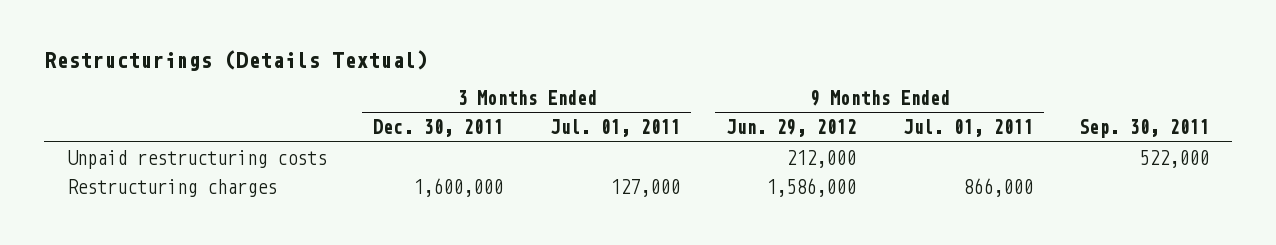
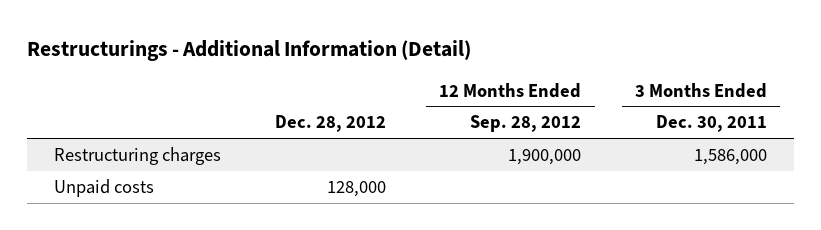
- Restructurings (Details Textual)
+ Restructurings - Additional Information (Detail)
- | 3 Months Ended Dec. 30, 2011 | 3 Months Ended Jul. 01, 2011 | 9 Months Ended Jun. 29, 2012 | 9 Months Ended Jul. 01, 2011 | Sep. 30, 2011
+ | Dec. 28, 2012 | 12 Months Ended Sep. 28, 2012 | 3 Months Ended Dec. 30, 2011
- Unpaid restructuring costs | | | 212,000 | | 522,000
- Restructuring charges | 1,600,000 | 127,000 | 1,586,000 | 866,000 |
+ Restructuring charges | | 1,900,000 | 1,586,000
+ Unpaid costs | 128,000 | |

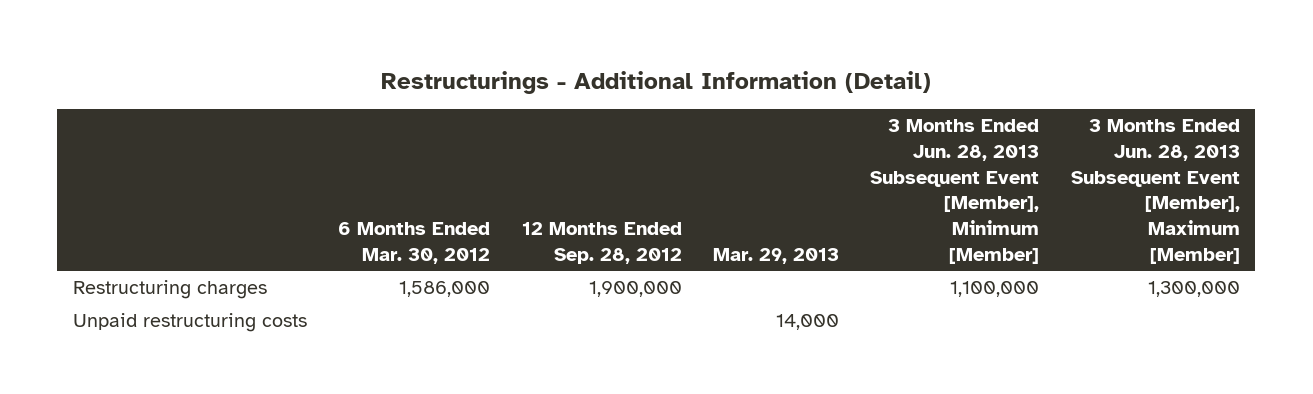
- | Dec. 28, 2012 | 12 Months Ended Sep. 28, 2012 | 3 Months Ended Dec. 30, 2011
+ | 6 Months Ended Mar. 30, 2012 | 12 Months Ended Sep. 28, 2012 | Mar. 29, 2013 | 3 Months Ended Jun. 28, 2013 Subsequent Event [Member], Minimum [Member] | 3 Months Ended Jun. 28, 2013 Subsequent Event [Member], Maximum [Member]
- Unpaid costs | 128,000 | |
+ Unpaid restructuring costs | | | 14,000 | |

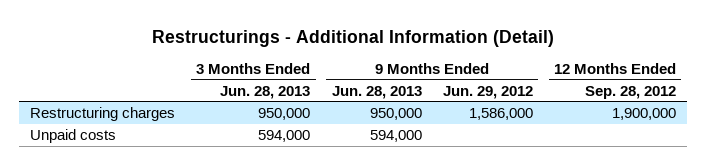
- | 6 Months Ended Mar. 30, 2012 | 12 Months Ended Sep. 28, 2012 | Mar. 29, 2013 | 3 Months Ended Jun. 28, 2013 Subsequent Event [Member], Minimum [Member] | 3 Months Ended Jun. 28, 2013 Subsequent Event [Member], Maximum [Member]
+ | 3 Months Ended Jun. 28, 2013 | 9 Months Ended Jun. 28, 2013 | 9 Months Ended Jun. 29, 2012 | 12 Months Ended Sep. 28, 2012
- Unpaid restructuring costs | | | 14,000 | |
+ Unpaid costs | 594,000 | 594,000 | |

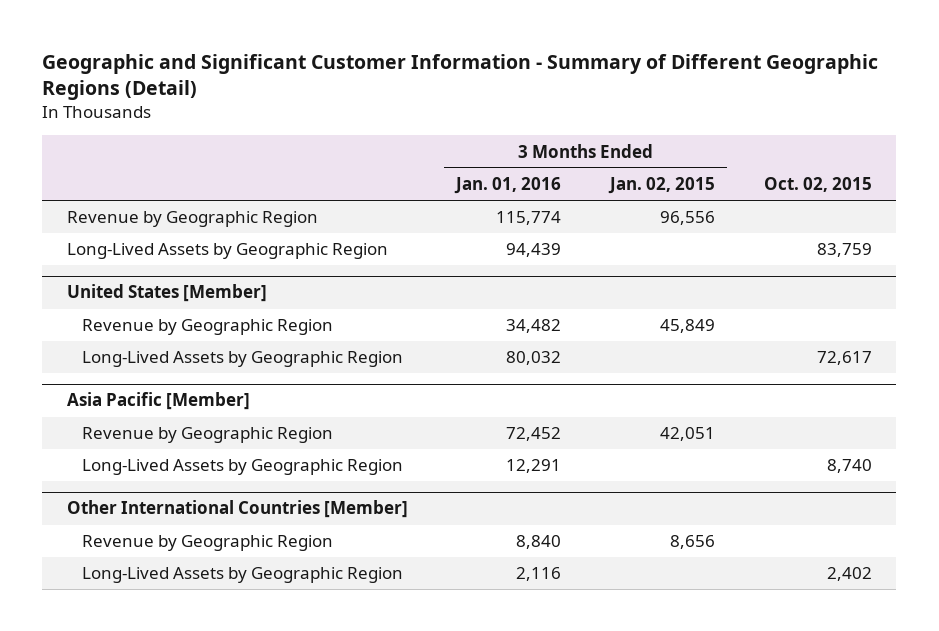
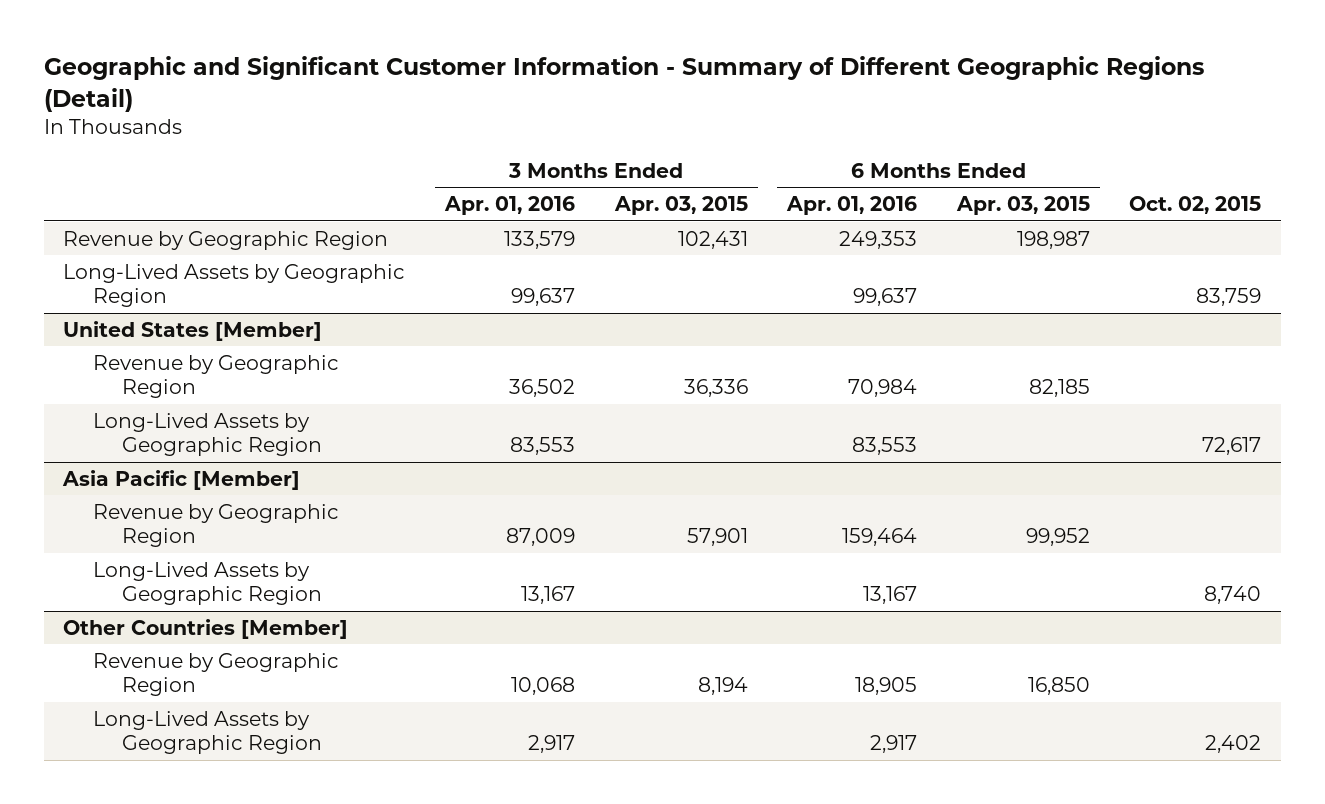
- | 3 Months Ended Jan. 01, 2016 | 3 Months Ended Jan. 02, 2015 | Oct. 02, 2015
+ | 3 Months Ended Apr. 01, 2016 | 3 Months Ended Apr. 03, 2015 | 6 Months Ended Apr. 01, 2016 | 6 Months Ended Apr. 03, 2015 | Oct. 02, 2015
- Other International Countries [Member]
+ Other Countries [Member]

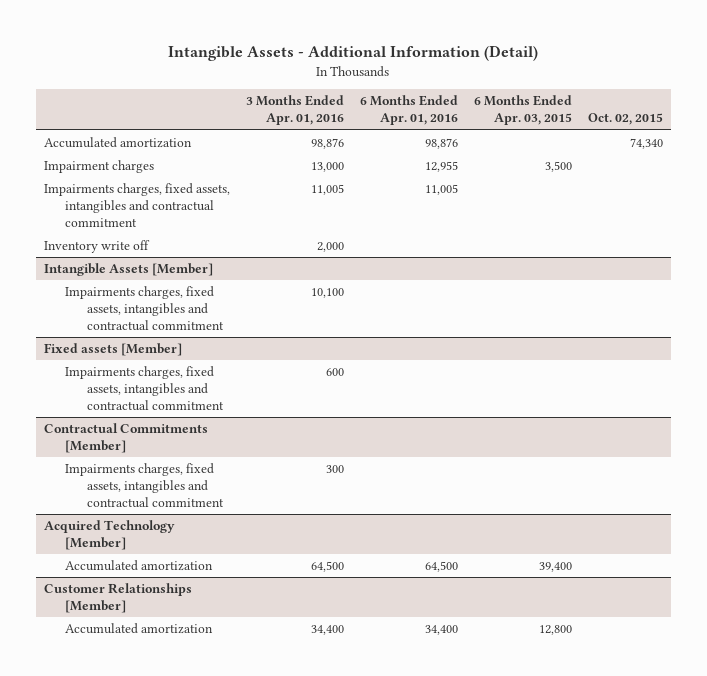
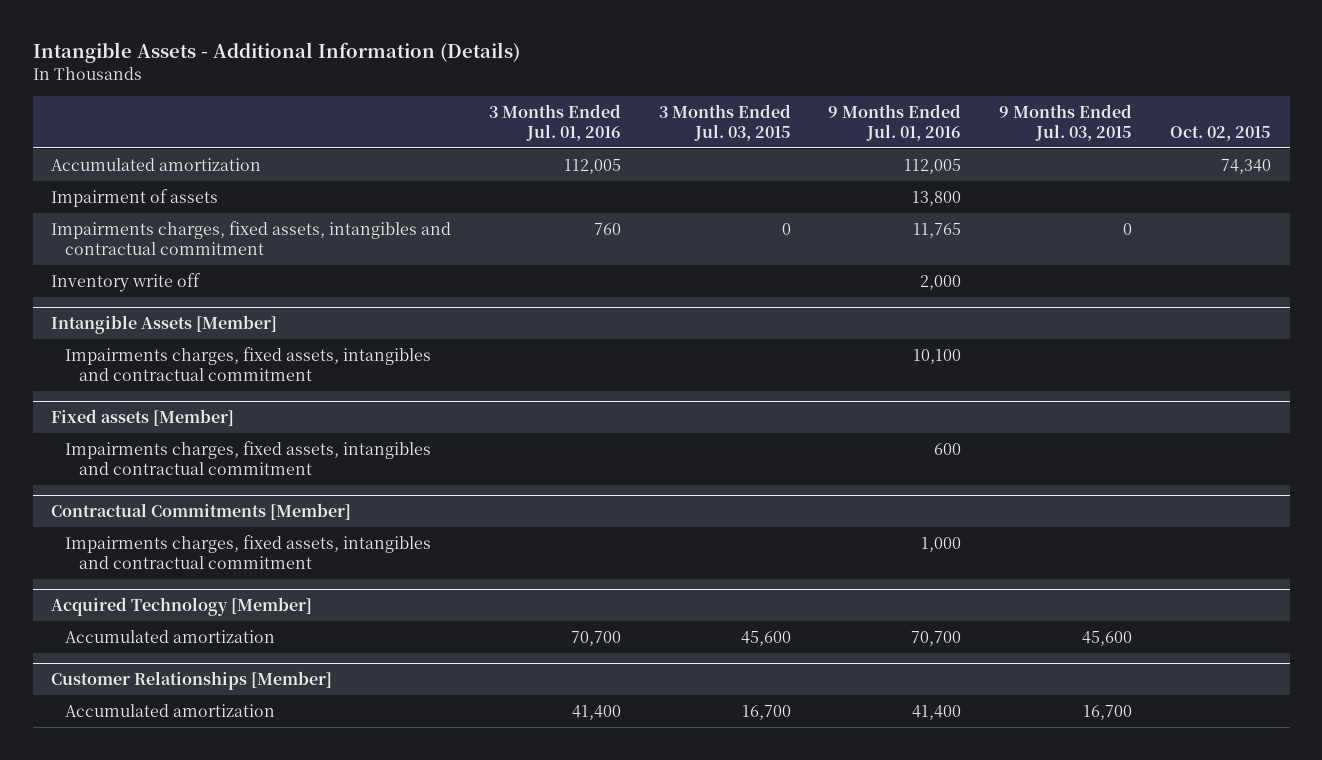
- Intangible Assets - Additional Information (Detail)
+ Intangible Assets - Additional Information (Details)
- | 3 Months Ended Apr. 01, 2016 | 6 Months Ended Apr. 01, 2016 | 6 Months Ended Apr. 03, 2015 | Oct. 02, 2015
+ | 3 Months Ended Jul. 01, 2016 | 3 Months Ended Jul. 03, 2015 | 9 Months Ended Jul. 01, 2016 | 9 Months Ended Jul. 03, 2015 | Oct. 02, 2015
- Impairment charges | 13,000 | 12,955 | 3,500 |
+ Impairment of assets | | | 13,800 | |

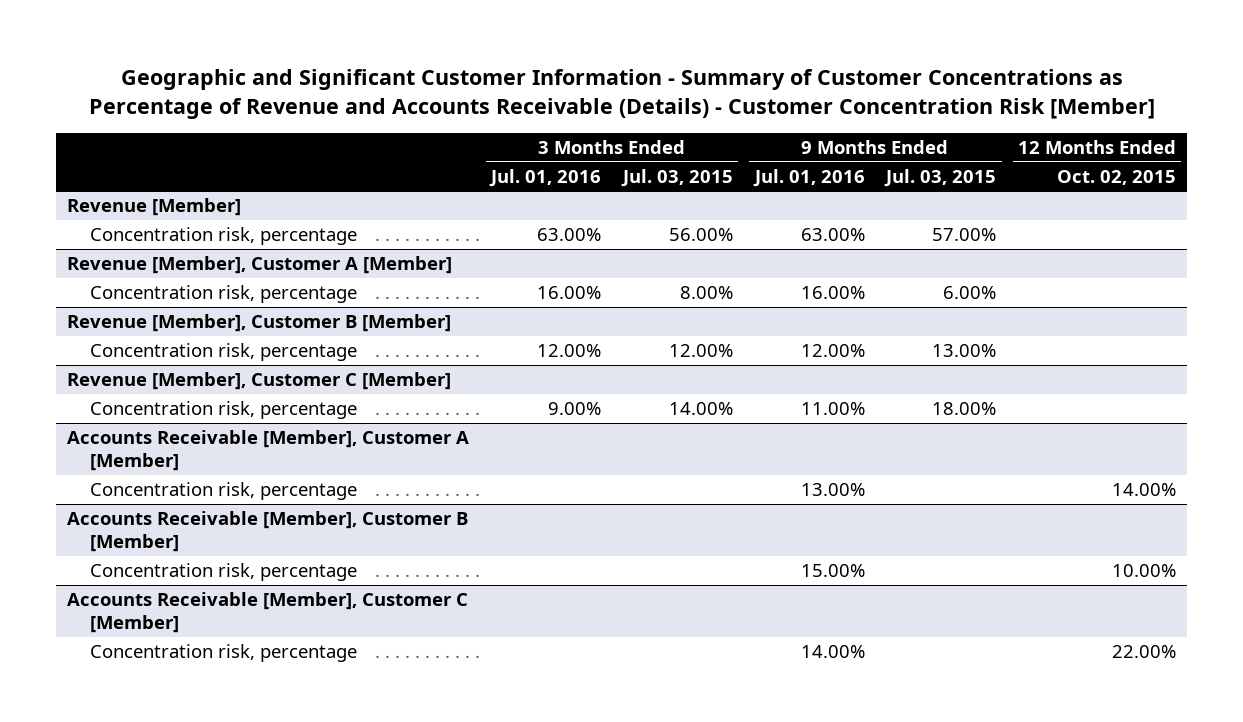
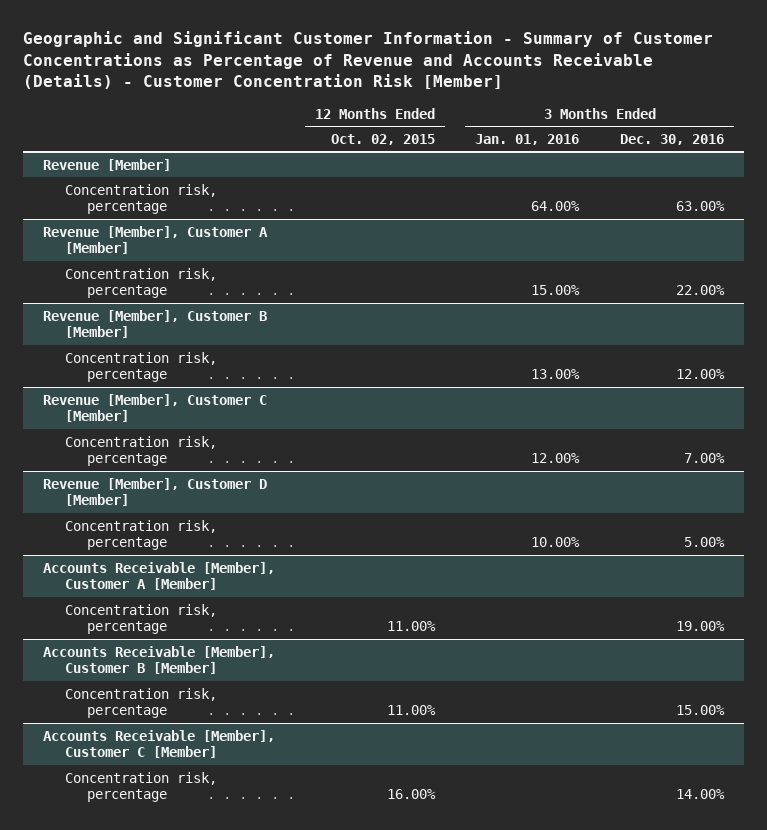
- | 3 Months Ended Jul. 01, 2016 | 3 Months Ended Jul. 03, 2015 | 9 Months Ended Jul. 01, 2016 | 9 Months Ended Jul. 03, 2015 | 12 Months Ended Oct. 02, 2015
+ | 12 Months Ended Oct. 02, 2015 | 3 Months Ended Jan. 01, 2016 | 3 Months Ended Dec. 30, 2016
+ Revenue [Member], Customer D [Member]
+ Concentration risk, percentage | | 10.00% | 5.00%
@ Accounts Receivable [Member], Customer A [Member]
- Concentration risk, percentage | | | 13.00% | | 14.00%
+ Concentration risk, percentage | 11.00% | | 19.00%
@ Accounts Receivable [Member], Customer B [Member]
- Concentration risk, percentage | | | 15.00% | | 10.00%
+ Concentration risk, percentage | 11.00% | | 15.00%
@ Accounts Receivable [Member], Customer C [Member]
- Concentration risk, percentage | | | 14.00% | | 22.00%
+ Concentration risk, percentage | 16.00% | | 14.00%

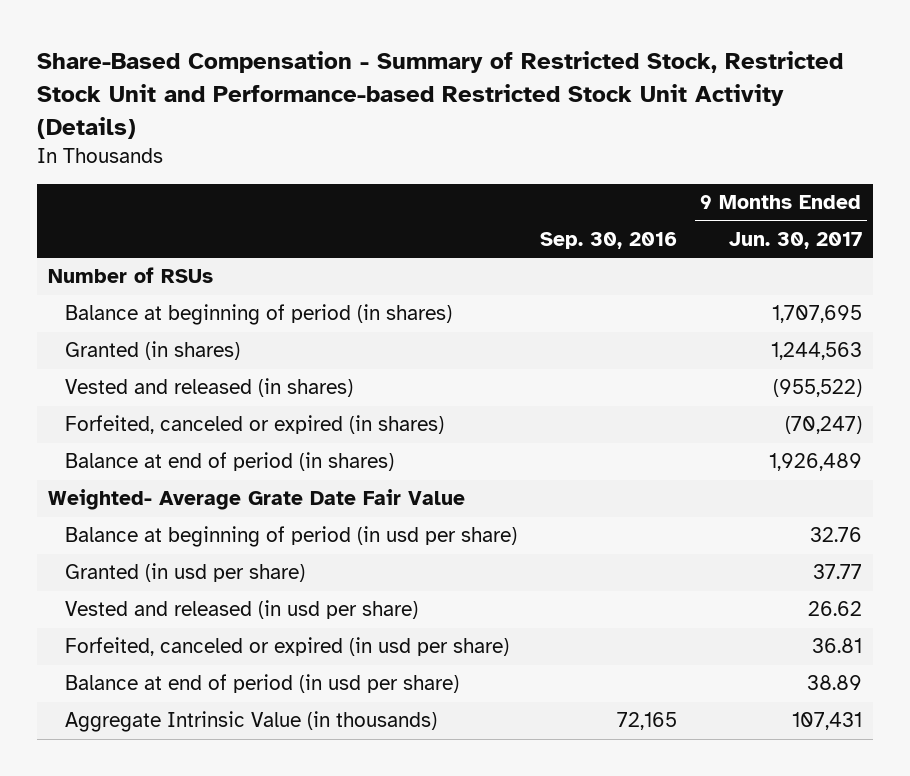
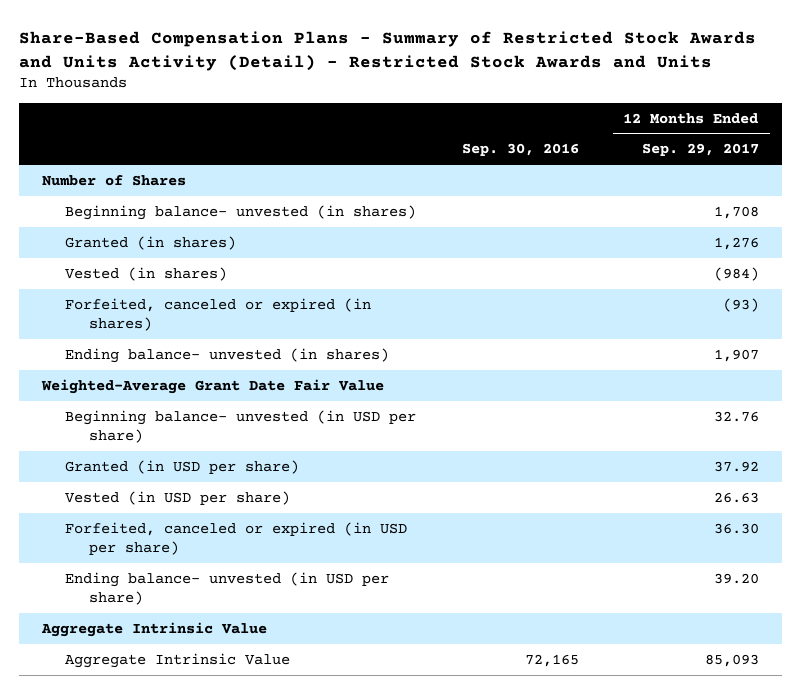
- Share-Based Compensation - Summary of Restricted Stock, Restricted Stock Unit and Performance-based Restricted Stock Unit Activity (Details)
+ Share-Based Compensation Plans - Summary of Restricted Stock Awards and Units Activity (Detail) - Restricted Stock Awards and Units
- | Sep. 30, 2016 | 9 Months Ended Jun. 30, 2017
+ | Sep. 30, 2016 | 12 Months Ended Sep. 29, 2017
- Number of RSUs
- Balance at beginning of period (in shares) | | 1,707,695
+ Number of Shares
+ Beginning balance- unvested (in shares) | | 1,708
- Vested and released (in shares) | | (955,522)
+ Vested (in shares) | | (984)
- Balance at end of period (in shares) | | 1,926,489
- Weighted- Average Grate Date Fair Value
- Balance at beginning of period (in usd per share) | | 32.76
- Granted (in usd per share) | | 37.77
- Vested and released (in usd per share) | | 26.62
- Forfeited, canceled or expired (in usd per share) | | 36.81
- Balance at end of period (in usd per share) | | 38.89
- Aggregate Intrinsic Value (in thousands) | 72,165 | 107,431
+ Ending balance- unvested (in shares) | | 1,907
+ Weighted-Average Grant Date Fair Value
+ Beginning balance- unvested (in USD per share) | | 32.76
+ Granted (in USD per share) | | 37.92
+ Vested (in USD per share) | | 26.63
+ Forfeited, canceled or expired (in USD per share) | | 36.30
+ Ending balance- unvested (in USD per share) | | 39.20
+ Aggregate Intrinsic Value
+ Aggregate Intrinsic Value | 72,165 | 85,093

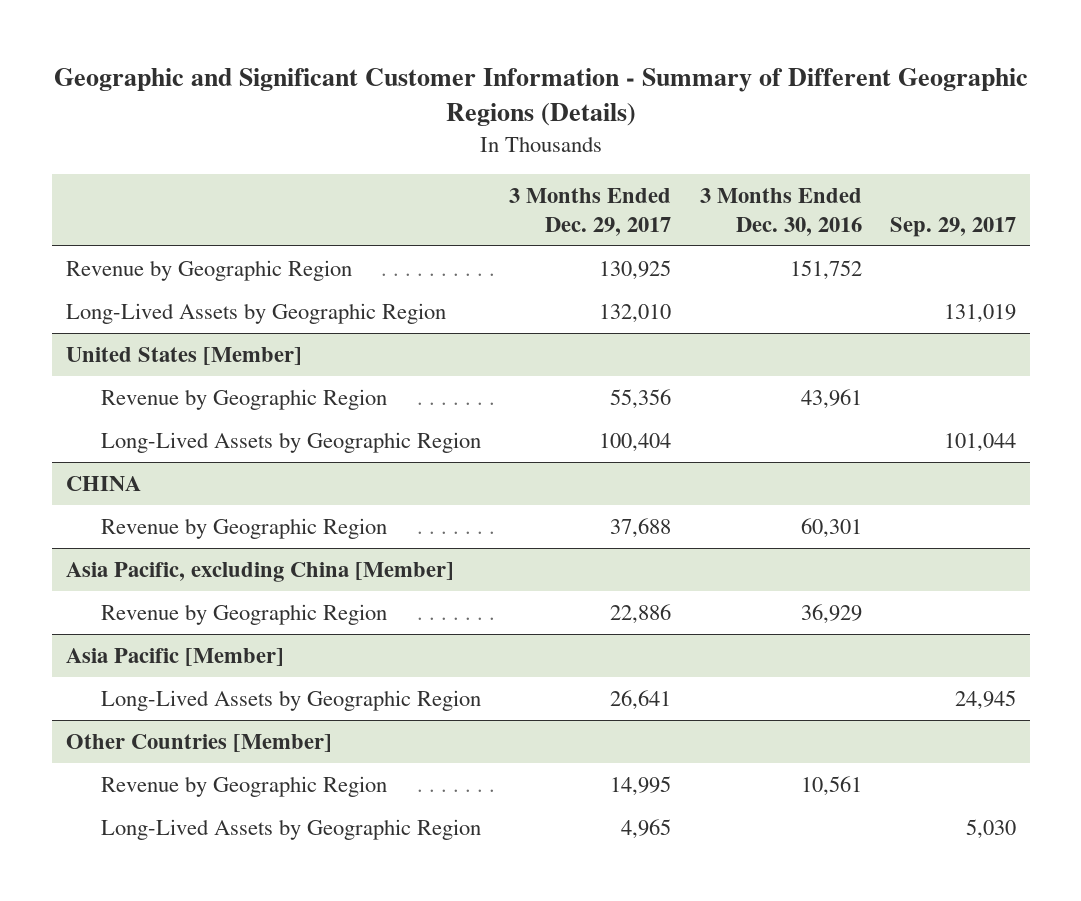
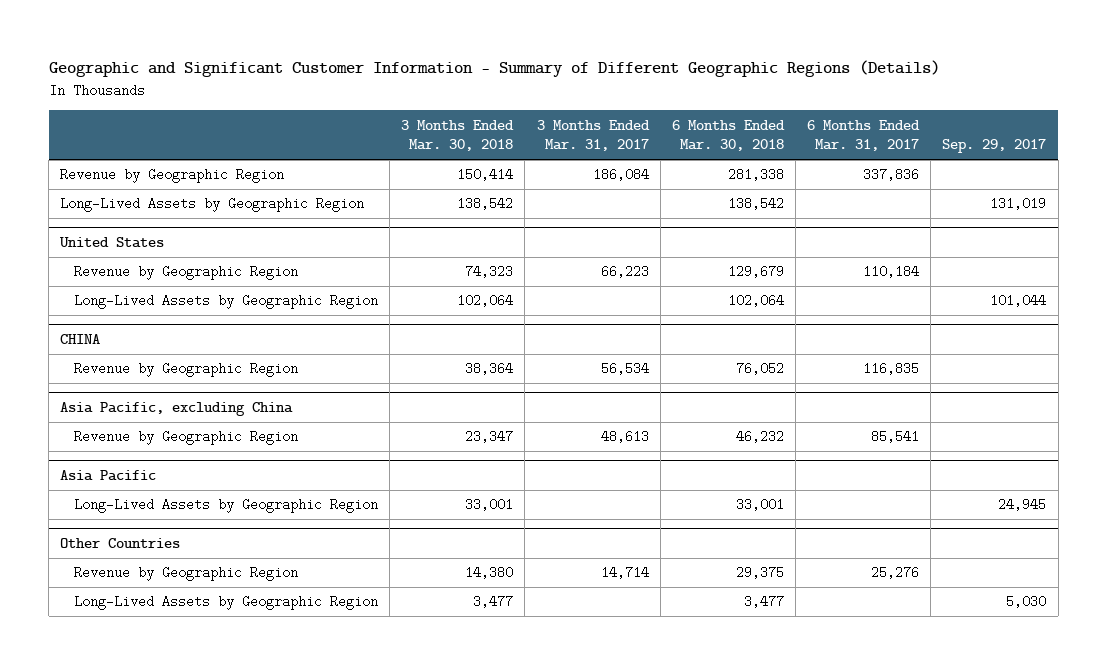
- | 3 Months Ended Dec. 29, 2017 | 3 Months Ended Dec. 30, 2016 | Sep. 29, 2017
+ | 3 Months Ended Mar. 30, 2018 | 3 Months Ended Mar. 31, 2017 | 6 Months Ended Mar. 30, 2018 | 6 Months Ended Mar. 31, 2017 | Sep. 29, 2017
- United States [Member]
+ United States
- Asia Pacific, excluding China [Member]
+ Asia Pacific, excluding China
- Asia Pacific [Member]
+ Asia Pacific
- Other Countries [Member]
+ Other Countries

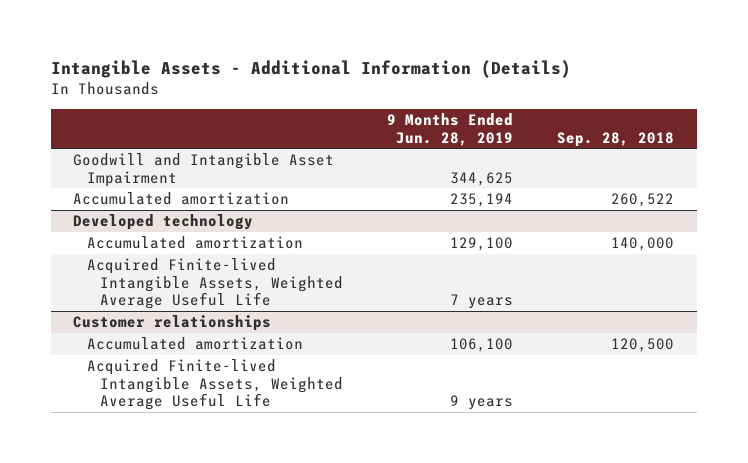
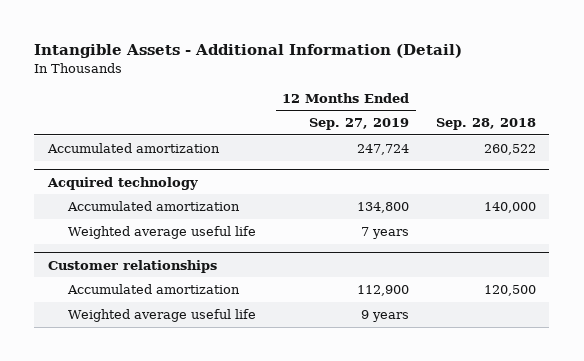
- Intangible Assets - Additional Information (Details)
+ Intangible Assets - Additional Information (Detail)
- | 9 Months Ended Jun. 28, 2019 | Sep. 28, 2018
+ | 12 Months Ended Sep. 27, 2019 | Sep. 28, 2018
- Goodwill and Intangible Asset Impairment | 344,625 |
- Developed technology
+ Acquired technology
- Acquired Finite-lived Intangible Assets, Weighted Average Useful Life | 7 years |
+ Weighted average useful life | 7 years |
@ Customer relationships
- Acquired Finite-lived Intangible Assets, Weighted Average Useful Life | 9 years |
+ Weighted average useful life | 9 years |

